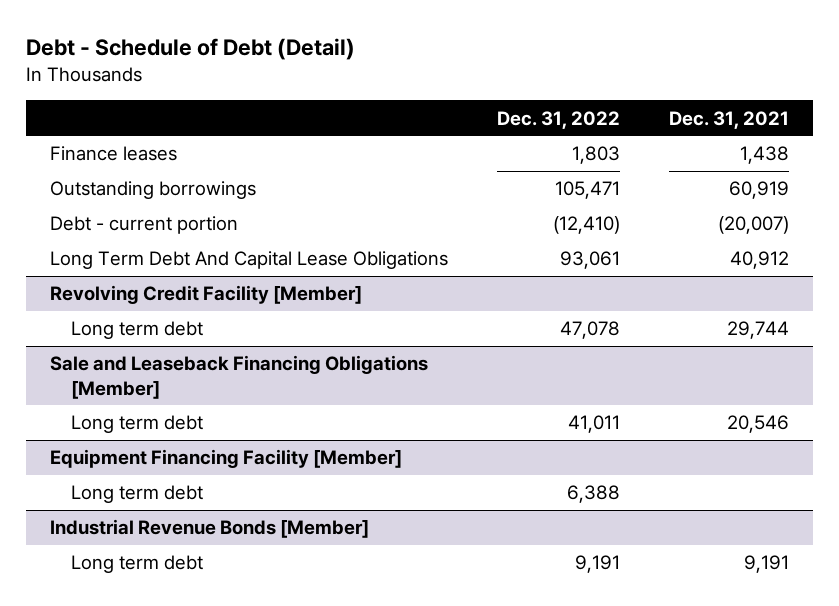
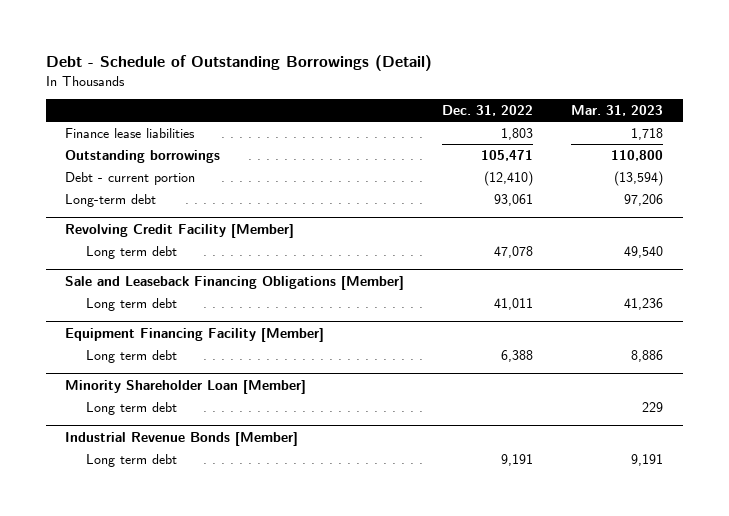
- Debt - Schedule of Debt (Detail)
+ Debt - Schedule of Outstanding Borrowings (Detail)
- | Dec. 31, 2022 | Dec. 31, 2021
+ | Dec. 31, 2022 | Mar. 31, 2023
- Finance leases | 1,803 | 1,438
+ Finance lease liabilities | 1,803 | 1,718
- Long Term Debt And Capital Lease Obligations | 93,061 | 40,912
+ Long-term debt | 93,061 | 97,206
+ Minority Shareholder Loan [Member]
+ Long term debt | | 229

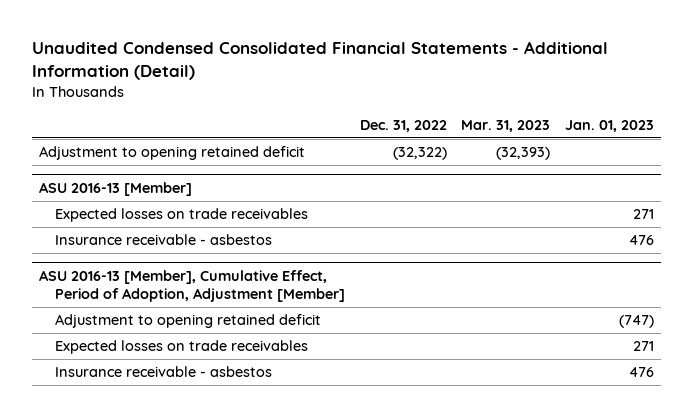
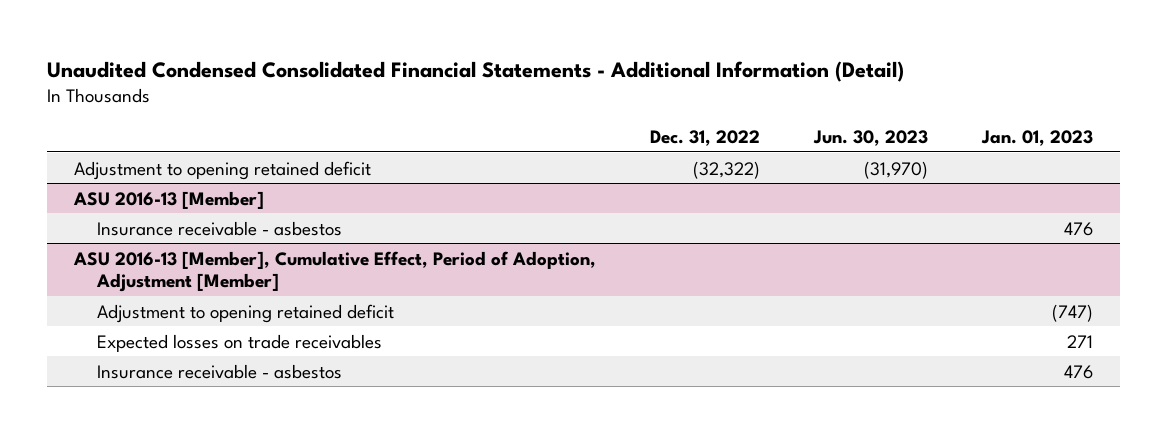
- | Dec. 31, 2022 | Mar. 31, 2023 | Jan. 01, 2023
+ | Dec. 31, 2022 | Jun. 30, 2023 | Jan. 01, 2023
@ ASU 2016-13 [Member]
- Expected losses on trade receivables | | | 271

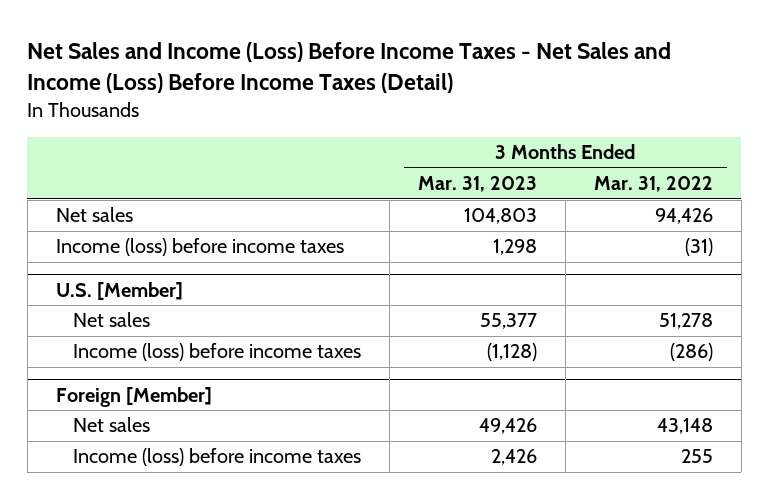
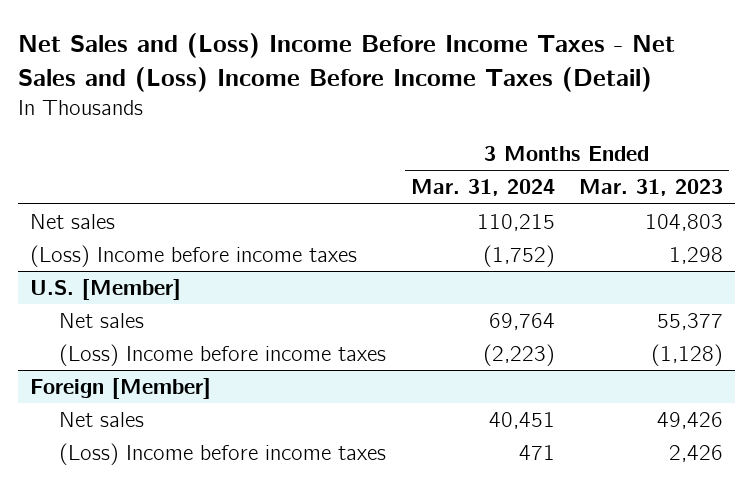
- Net Sales and Income (Loss) Before Income Taxes - Net Sales and Income (Loss) Before Income Taxes (Detail)
+ Net Sales and (Loss) Income Before Income Taxes - Net Sales and (Loss) Income Before Income Taxes (Detail)
- | 3 Months Ended Mar. 31, 2023 | 3 Months Ended Mar. 31, 2022
+ | 3 Months Ended Mar. 31, 2024 | 3 Months Ended Mar. 31, 2023
- Income (loss) before income taxes | 1,298 | (31)
+ (Loss) Income before income taxes | (1,752) | 1,298
@ U.S. [Member]
- Income (loss) before income taxes | (1,128) | (286)
+ (Loss) Income before income taxes | (2,223) | (1,128)
@ Foreign [Member]
- Income (loss) before income taxes | 2,426 | 255
+ (Loss) Income before income taxes | 471 | 2,426

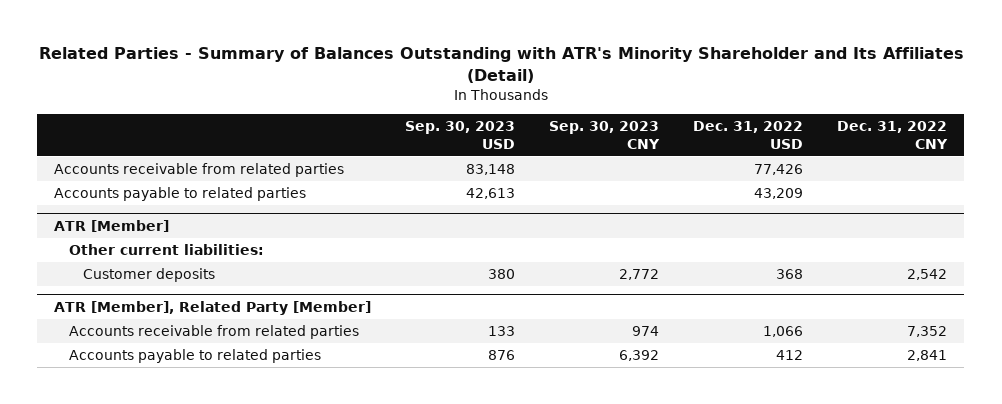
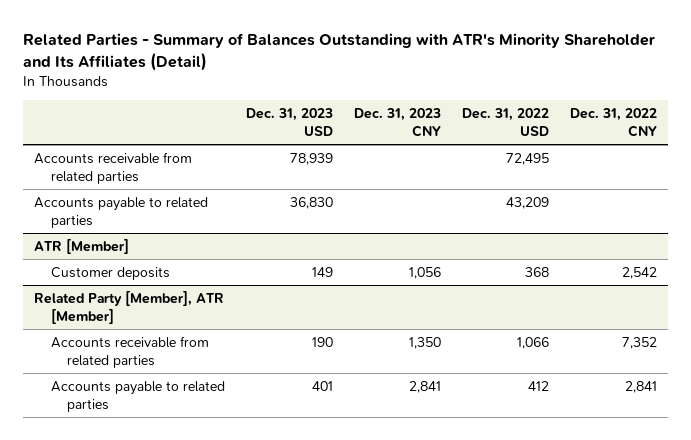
- | Sep. 30, 2023 USD | Sep. 30, 2023 CNY | Dec. 31, 2022 USD | Dec. 31, 2022 CNY
+ | Dec. 31, 2023 USD | Dec. 31, 2023 CNY | Dec. 31, 2022 USD | Dec. 31, 2022 CNY
- Accounts receivable from related parties | 83,148 | | 77,426 |
+ Accounts receivable from related parties | 78,939 | | 72,495 |
@ ATR [Member]
- Other current liabilities:
- ATR [Member], Related Party [Member]
+ Related Party [Member], ATR [Member]

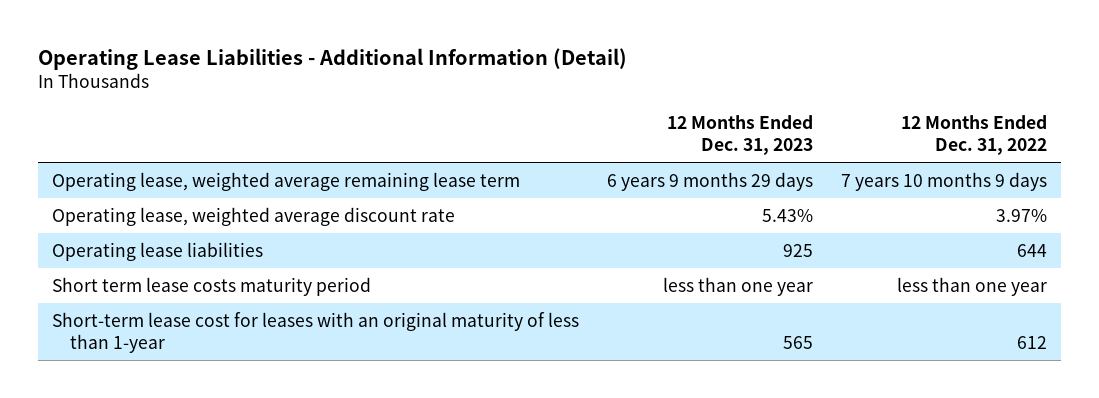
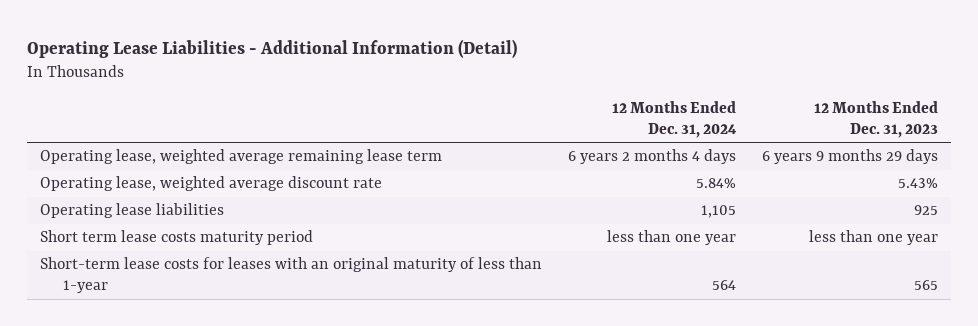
- | 12 Months Ended Dec. 31, 2023 | 12 Months Ended Dec. 31, 2022
+ | 12 Months Ended Dec. 31, 2024 | 12 Months Ended Dec. 31, 2023
- Short-term lease cost for leases with an original maturity of less than 1-year | 565 | 612
+ Short-term lease costs for leases with an original maturity of less than 1-year | 564 | 565

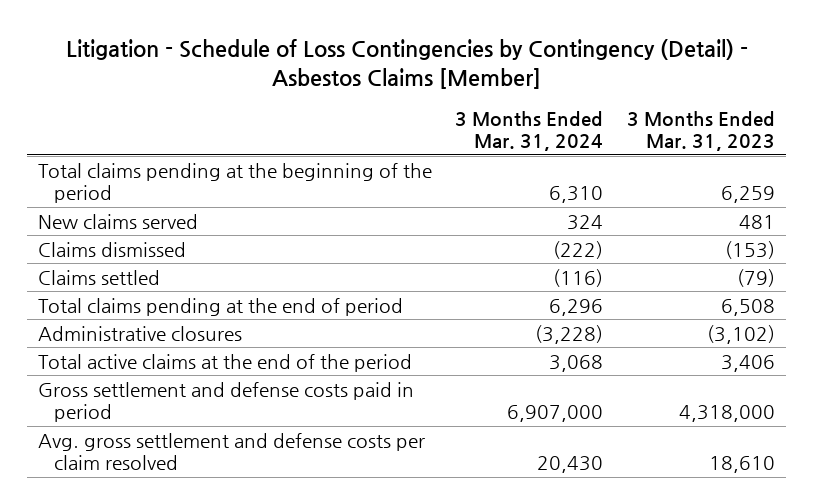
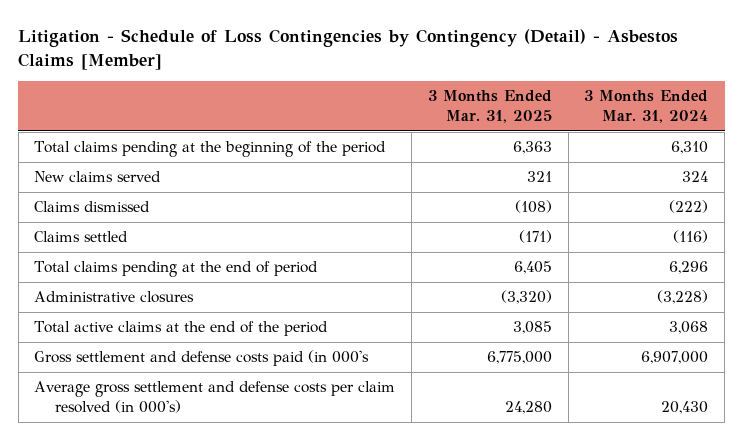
- | 3 Months Ended Mar. 31, 2024 | 3 Months Ended Mar. 31, 2023
+ | 3 Months Ended Mar. 31, 2025 | 3 Months Ended Mar. 31, 2024
- Gross settlement and defense costs paid in period | 6,907,000 | 4,318,000
- Avg. gross settlement and defense costs per claim resolved | 20,430 | 18,610
+ Gross settlement and defense costs paid (in 000's | 6,775,000 | 6,907,000
+ Average gross settlement and defense costs per claim resolved (in 000's) | 24,280 | 20,430

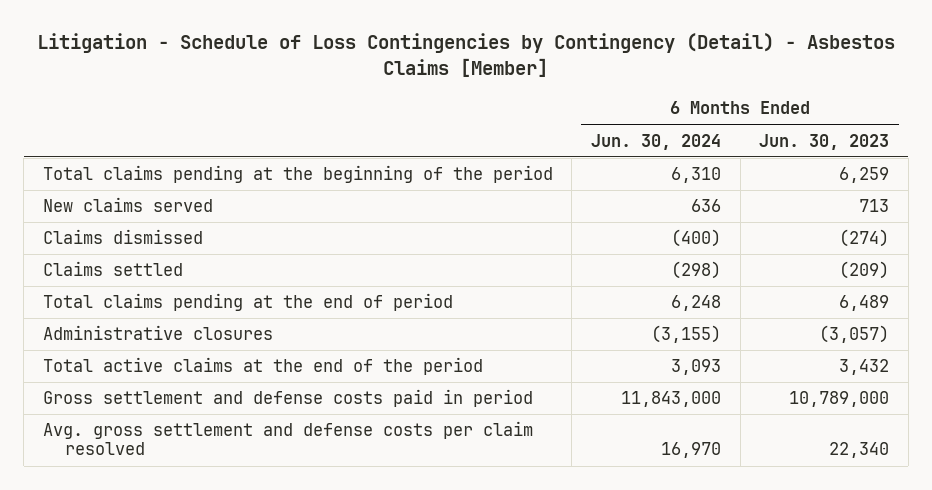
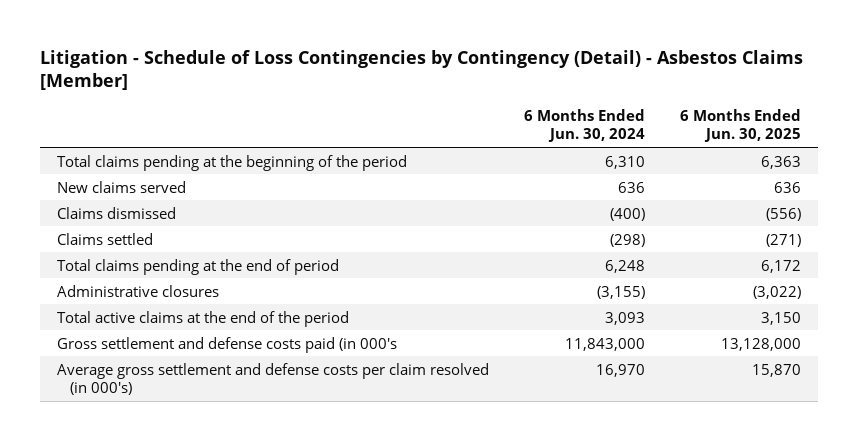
- | 6 Months Ended Jun. 30, 2024 | 6 Months Ended Jun. 30, 2023
+ | 6 Months Ended Jun. 30, 2024 | 6 Months Ended Jun. 30, 2025
- Gross settlement and defense costs paid in period | 11,843,000 | 10,789,000
- Avg. gross settlement and defense costs per claim resolved | 16,970 | 22,340
+ Gross settlement and defense costs paid (in 000's | 11,843,000 | 13,128,000
+ Average gross settlement and defense costs per claim resolved (in 000's) | 16,970 | 15,870

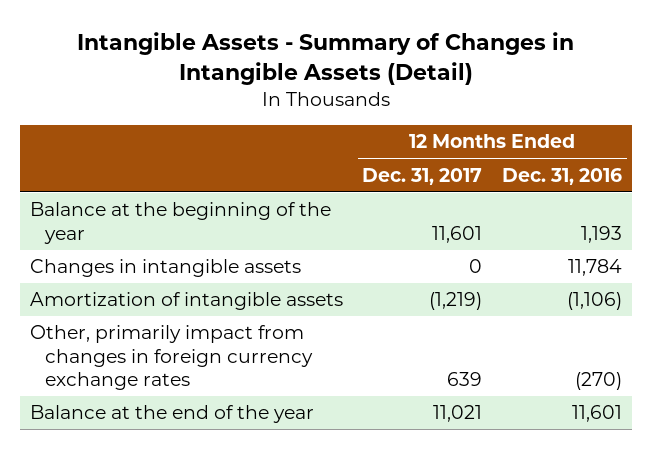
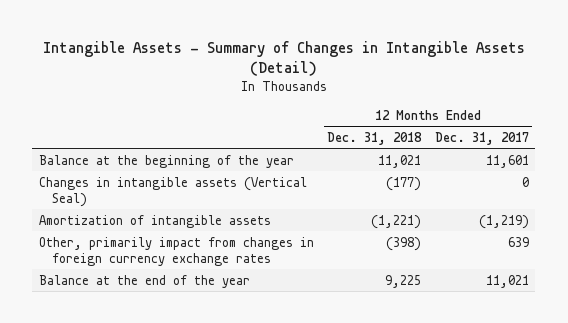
- | 12 Months Ended Dec. 31, 2017 | 12 Months Ended Dec. 31, 2016
+ | 12 Months Ended Dec. 31, 2018 | 12 Months Ended Dec. 31, 2017
- Changes in intangible assets | 0 | 11,784
+ Changes in intangible assets (Vertical Seal) | (177) | 0

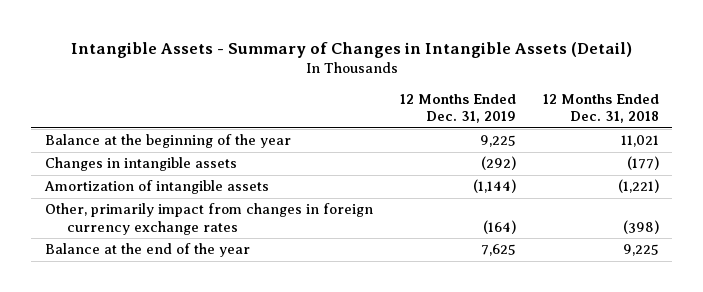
- | 12 Months Ended Dec. 31, 2018 | 12 Months Ended Dec. 31, 2017
+ | 12 Months Ended Dec. 31, 2019 | 12 Months Ended Dec. 31, 2018
- Changes in intangible assets (Vertical Seal) | (177) | 0
+ Changes in intangible assets | (292) | (177)

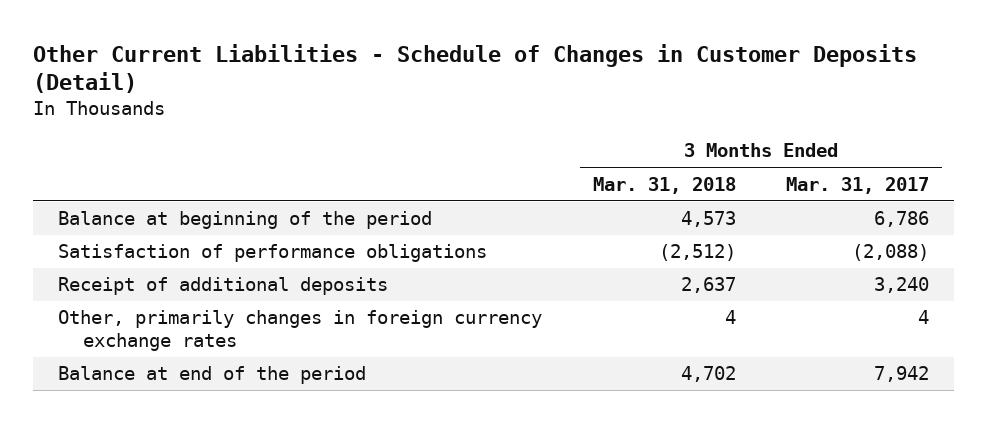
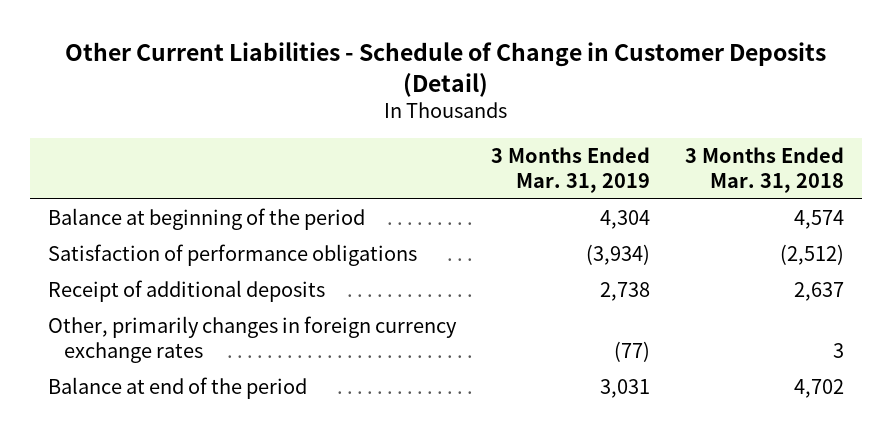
- Other Current Liabilities - Schedule of Changes in Customer Deposits (Detail)
+ Other Current Liabilities - Schedule of Change in Customer Deposits (Detail)
- | 3 Months Ended Mar. 31, 2018 | 3 Months Ended Mar. 31, 2017
+ | 3 Months Ended Mar. 31, 2019 | 3 Months Ended Mar. 31, 2018
- Balance at beginning of the period | 4,573 | 6,786
+ Balance at beginning of the period | 4,304 | 4,574
- Other, primarily changes in foreign currency exchange rates | 4 | 4
+ Other, primarily changes in foreign currency exchange rates | (77) | 3

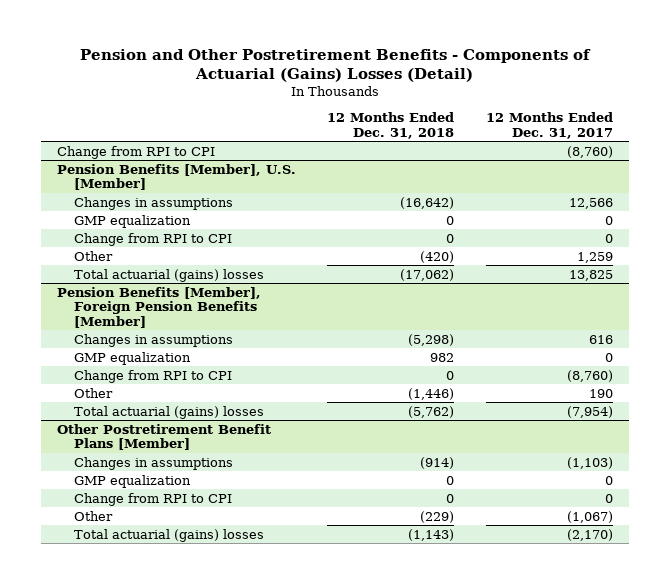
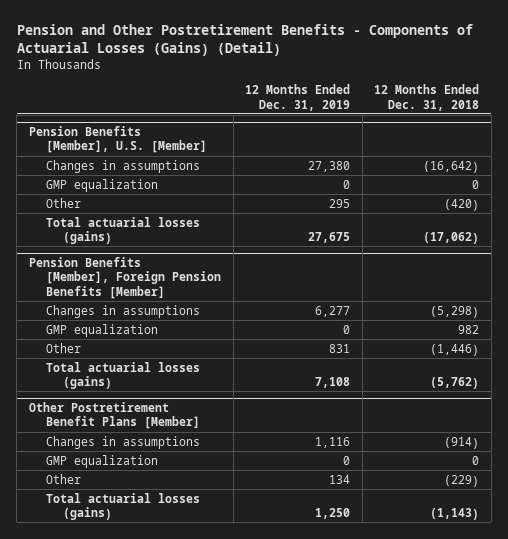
- Pension and Other Postretirement Benefits - Components of Actuarial (Gains) Losses (Detail)
+ Pension and Other Postretirement Benefits - Components of Actuarial Losses (Gains) (Detail)
- | 12 Months Ended Dec. 31, 2018 | 12 Months Ended Dec. 31, 2017
+ | 12 Months Ended Dec. 31, 2019 | 12 Months Ended Dec. 31, 2018
- Change from RPI to CPI | | (8,760)
@ Pension Benefits [Member], U.S. [Member]
- Change from RPI to CPI | 0 | 0
- Total actuarial (gains) losses | (17,062) | 13,825
+ Total actuarial losses (gains) | 27,675 | (17,062)
@ Pension Benefits [Member], Foreign Pension Benefits [Member]
- Change from RPI to CPI | 0 | (8,760)
- Total actuarial (gains) losses | (5,762) | (7,954)
+ Total actuarial losses (gains) | 7,108 | (5,762)
@ Other Postretirement Benefit Plans [Member]
- Change from RPI to CPI | 0 | 0
- Total actuarial (gains) losses | (1,143) | (2,170)
+ Total actuarial losses (gains) | 1,250 | (1,143)

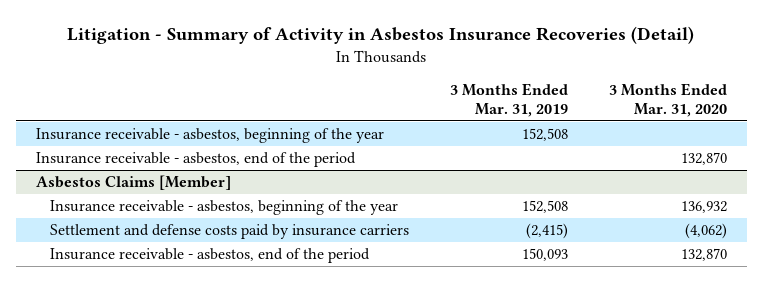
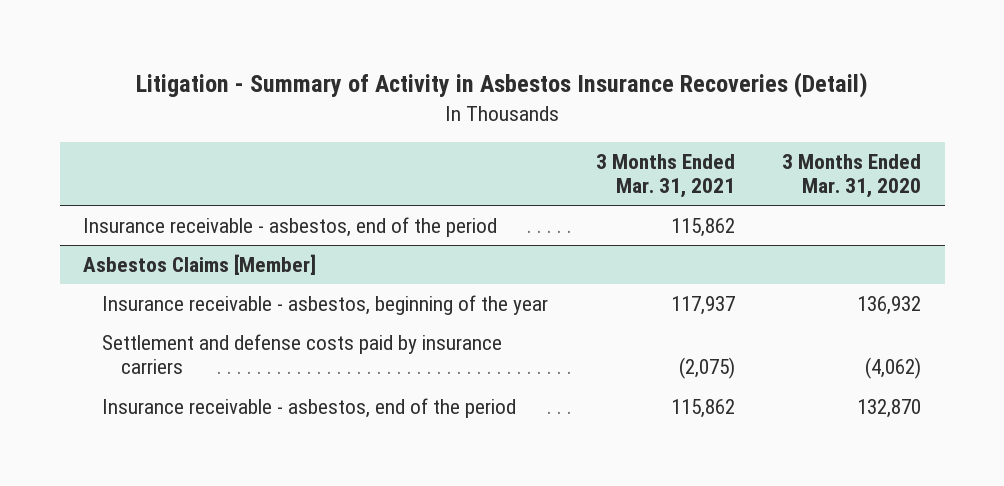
- | 3 Months Ended Mar. 31, 2019 | 3 Months Ended Mar. 31, 2020
+ | 3 Months Ended Mar. 31, 2021 | 3 Months Ended Mar. 31, 2020
- Insurance receivable - asbestos, beginning of the year | 152,508 |
- Insurance receivable - asbestos, end of the period | | 132,870
+ Insurance receivable - asbestos, end of the period | 115,862 |

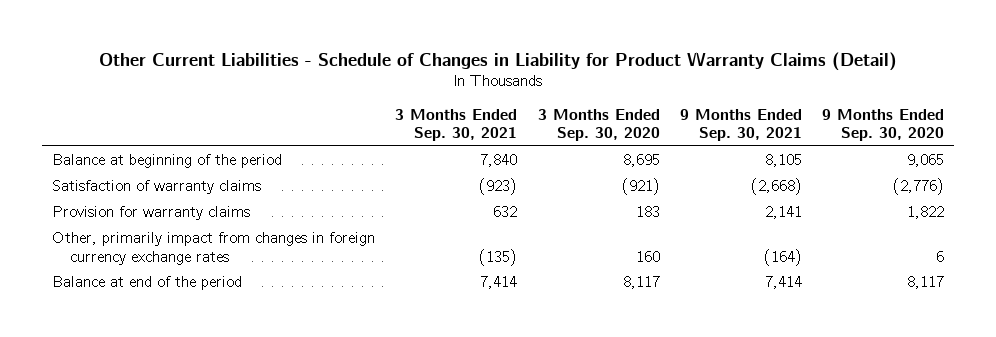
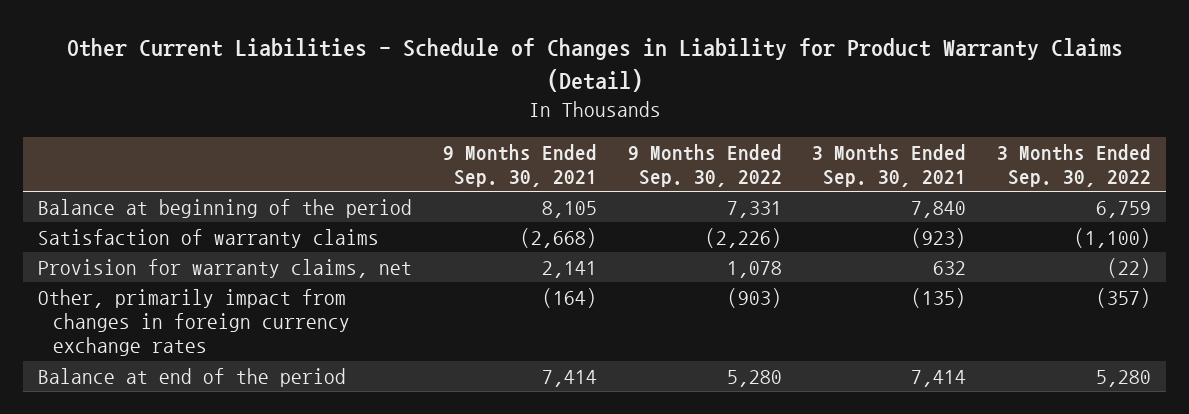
- | 3 Months Ended Sep. 30, 2021 | 3 Months Ended Sep. 30, 2020 | 9 Months Ended Sep. 30, 2021 | 9 Months Ended Sep. 30, 2020
+ | 9 Months Ended Sep. 30, 2021 | 9 Months Ended Sep. 30, 2022 | 3 Months Ended Sep. 30, 2021 | 3 Months Ended Sep. 30, 2022
- Provision for warranty claims | 632 | 183 | 2,141 | 1,822
+ Provision for warranty claims, net | 2,141 | 1,078 | 632 | (22)

